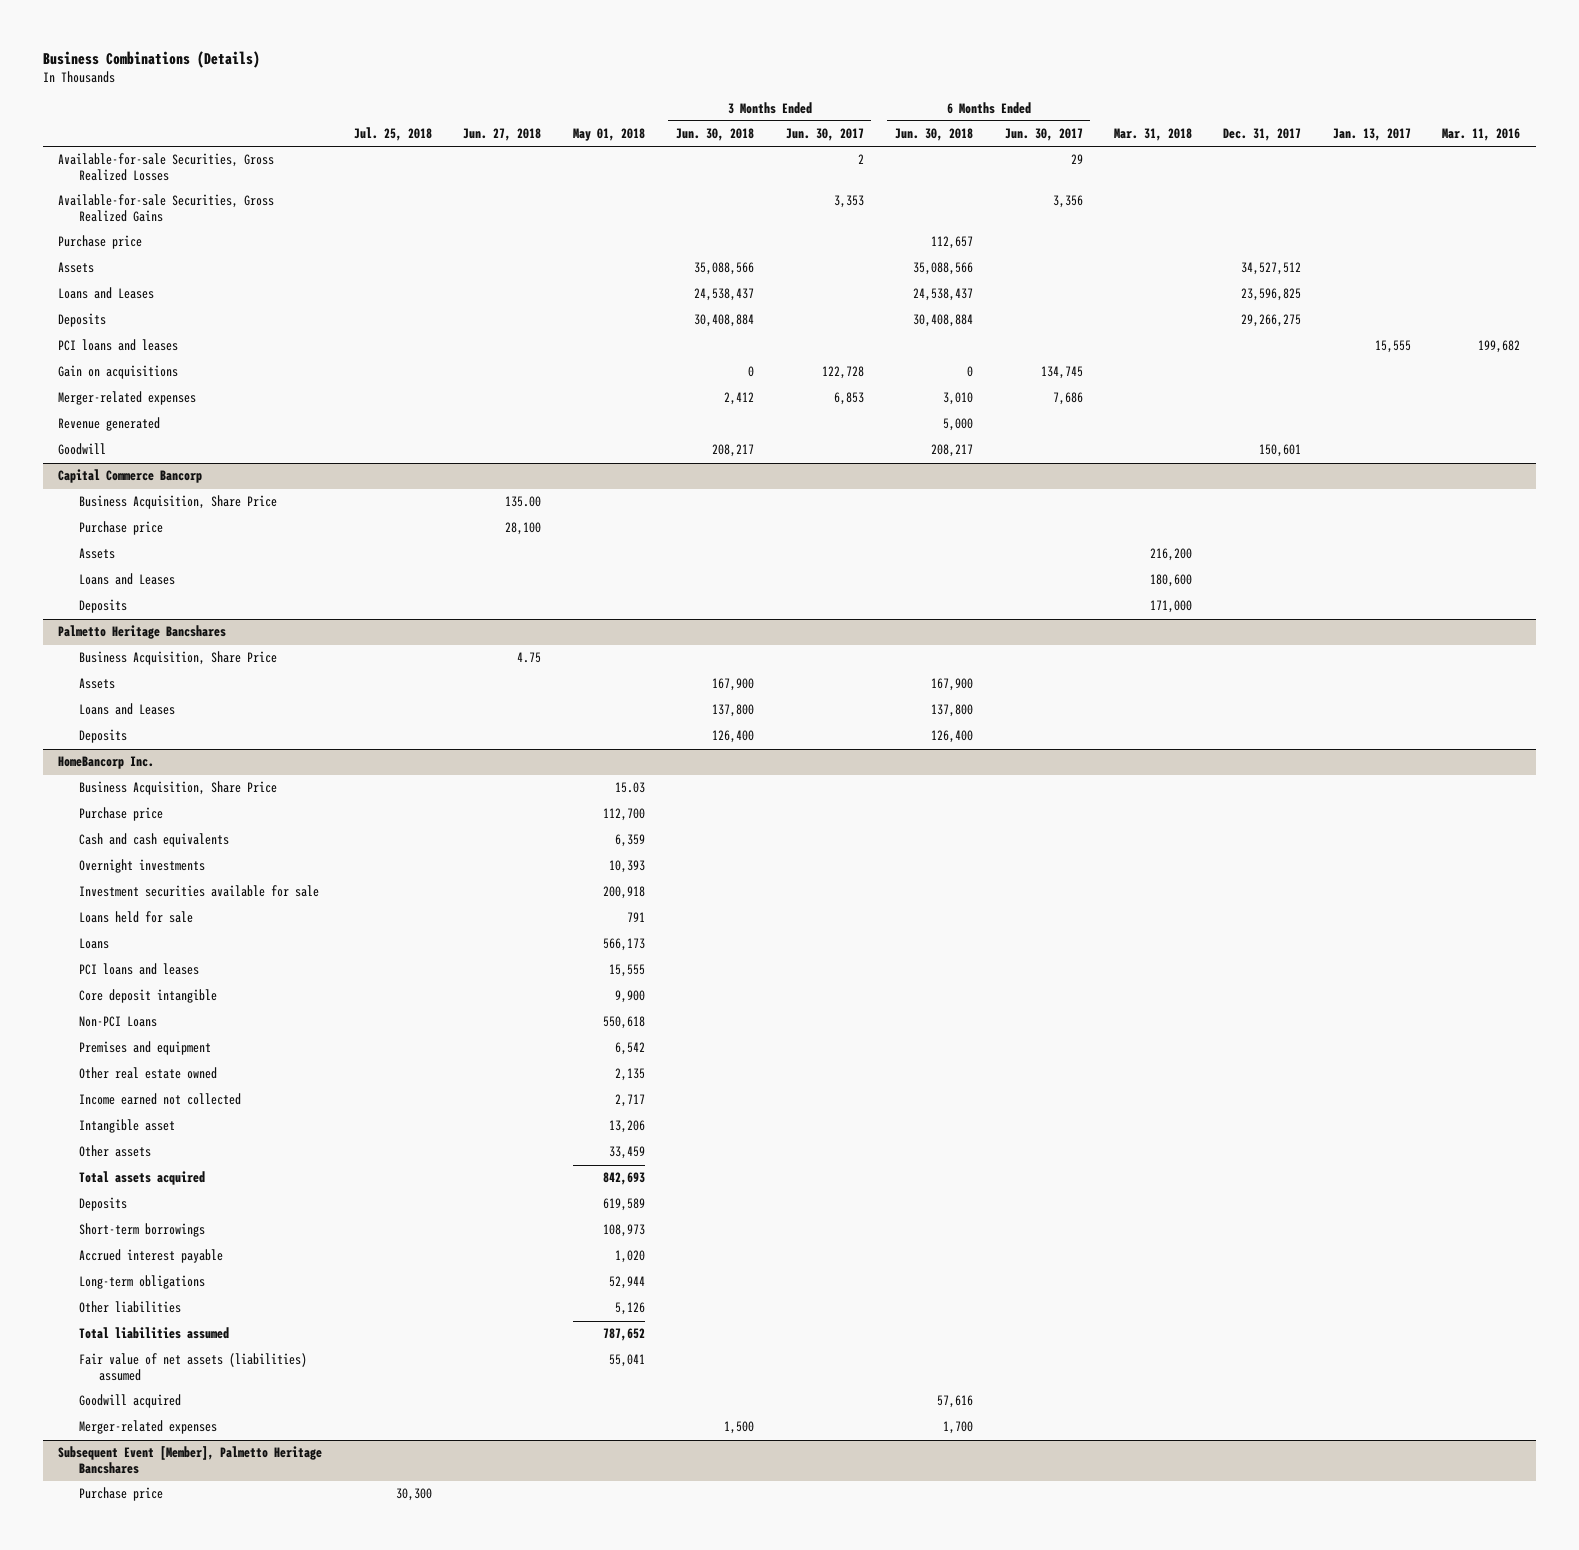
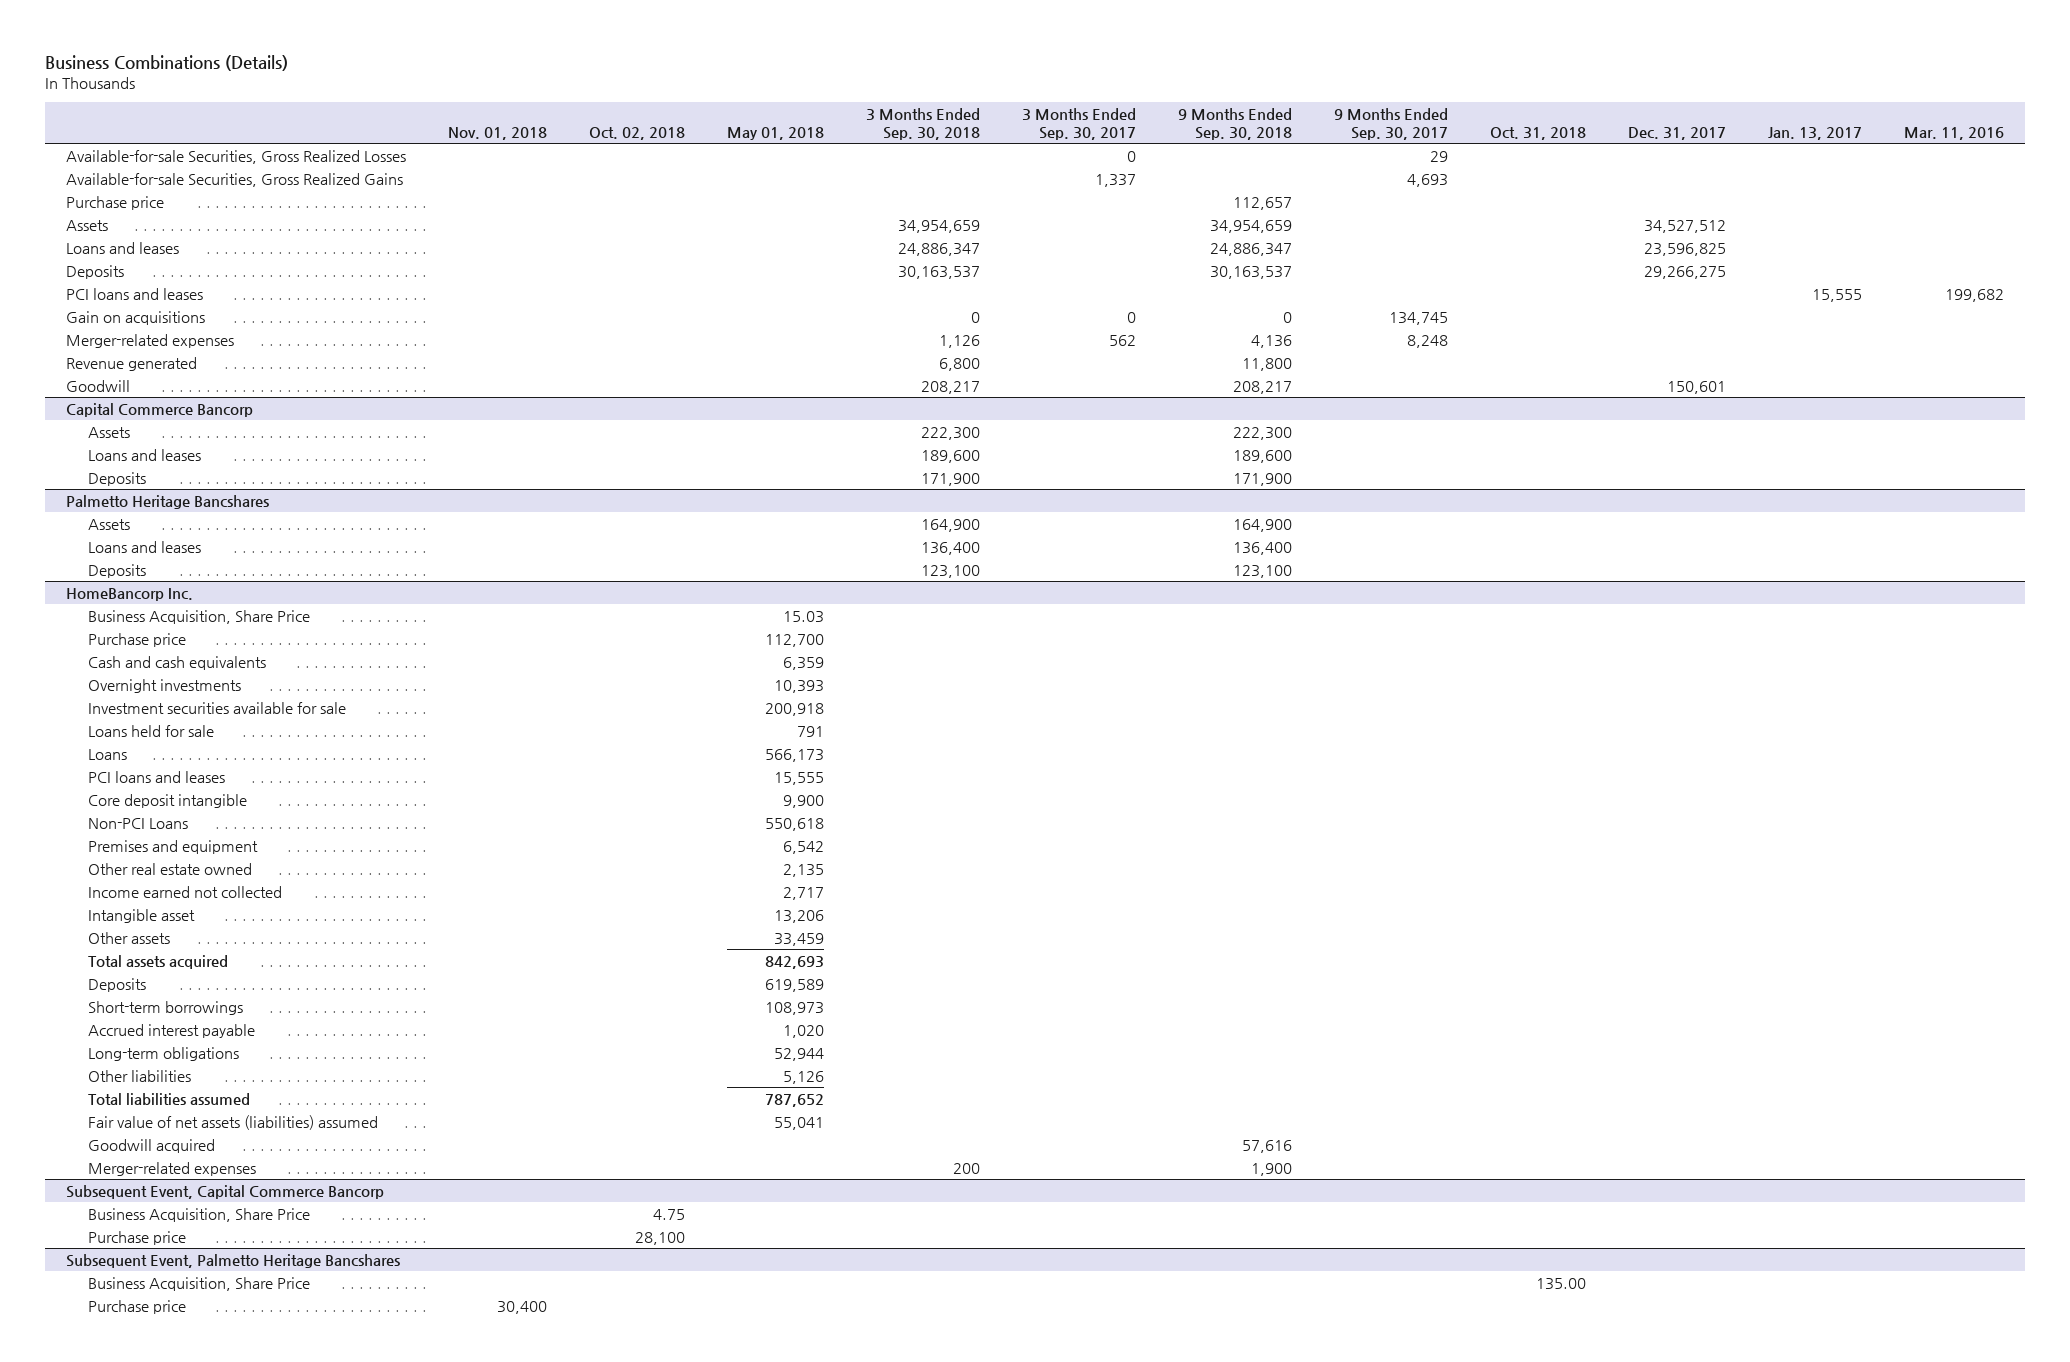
- | Jul. 25, 2018 | Jun. 27, 2018 | May 01, 2018 | 3 Months Ended Jun. 30, 2018 | 3 Months Ended Jun. 30, 2017 | 6 Months Ended Jun. 30, 2018 | 6 Months Ended Jun. 30, 2017 | Mar. 31, 2018 | Dec. 31, 2017 | Jan. 13, 2017 | Mar. 11, 2016
+ | Nov. 01, 2018 | Oct. 02, 2018 | May 01, 2018 | 3 Months Ended Sep. 30, 2018 | 3 Months Ended Sep. 30, 2017 | 9 Months Ended Sep. 30, 2018 | 9 Months Ended Sep. 30, 2017 | Oct. 31, 2018 | Dec. 31, 2017 | Jan. 13, 2017 | Mar. 11, 2016
- Loans and Leases | | | | 24,538,437 | | 24,538,437 | | | 23,596,825 | |
+ Loans and leases | | | | 24,886,347 | | 24,886,347 | | | 23,596,825 | |
@ Capital Commerce Bancorp
- Business Acquisition, Share Price | | 135.00 | | | | | | | | |
- Purchase price | | 28,100 | | | | | | | | |
- Loans and Leases | | | | | | | | 180,600 | | |
+ Loans and leases | | | | 189,600 | | 189,600 | | | | |
@ Palmetto Heritage Bancshares
- Business Acquisition, Share Price | | 4.75 | | | | | | | | |
- Loans and Leases | | | | 137,800 | | 137,800 | | | | |
+ Loans and leases | | | | 136,400 | | 136,400 | | | | |
- Subsequent Event [Member], Palmetto Heritage Bancshares
+ Subsequent Event, Capital Commerce Bancorp
+ Business Acquisition, Share Price | | 4.75 | | | | | | | | |
+ Purchase price | | 28,100 | | | | | | | | |
+ Subsequent Event, Palmetto Heritage Bancshares
+ Business Acquisition, Share Price | | | | | | | | 135.00 | | |

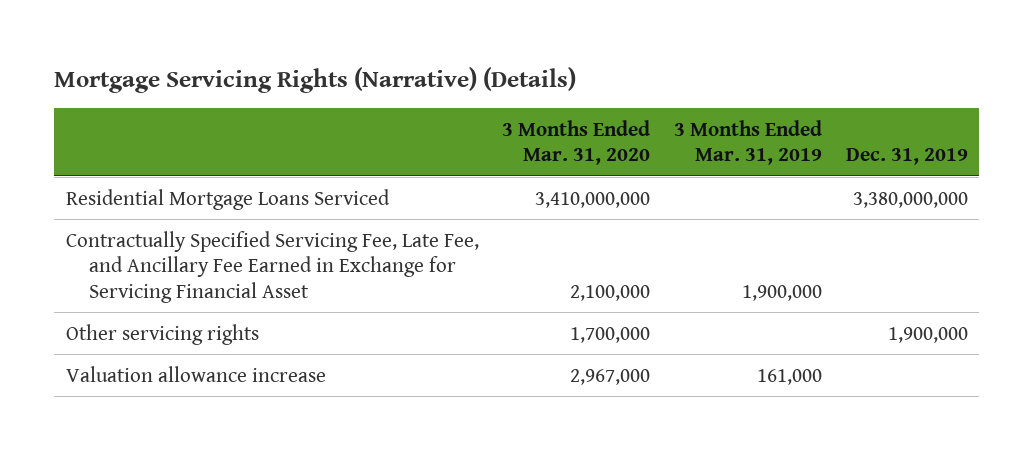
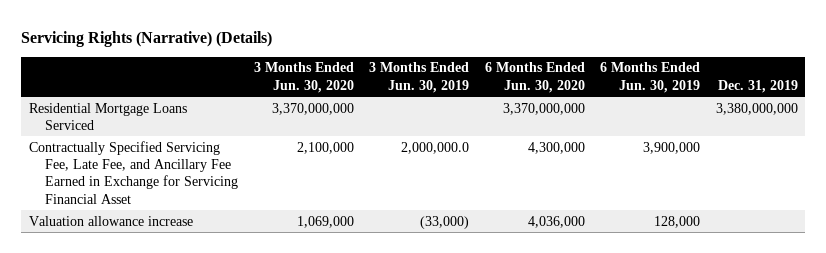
- Mortgage Servicing Rights (Narrative) (Details)
+ Servicing Rights (Narrative) (Details)
- | 3 Months Ended Mar. 31, 2020 | 3 Months Ended Mar. 31, 2019 | Dec. 31, 2019
+ | 3 Months Ended Jun. 30, 2020 | 3 Months Ended Jun. 30, 2019 | 6 Months Ended Jun. 30, 2020 | 6 Months Ended Jun. 30, 2019 | Dec. 31, 2019
- Other servicing rights | 1,700,000 | | 1,900,000

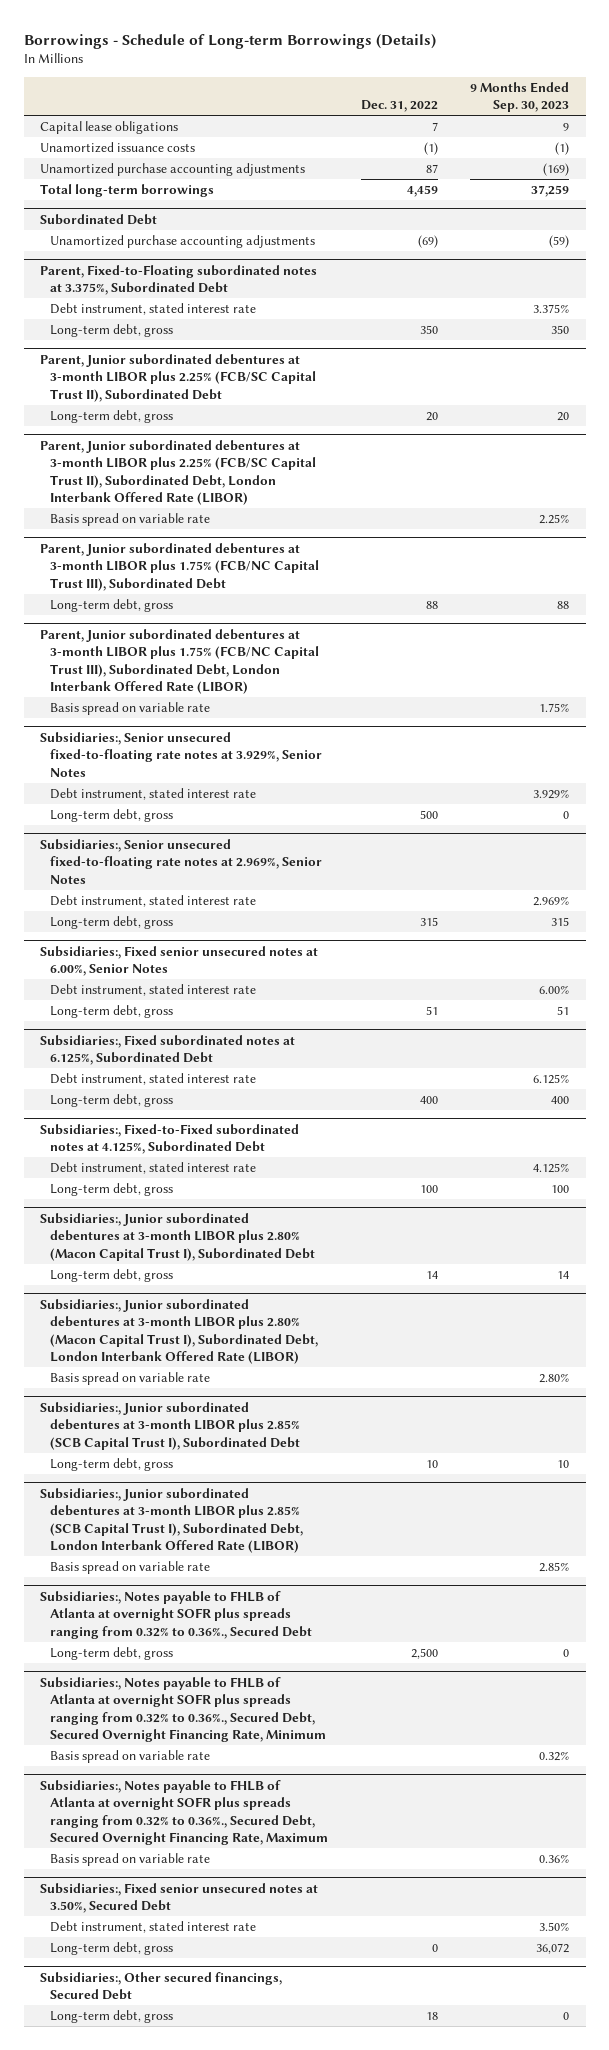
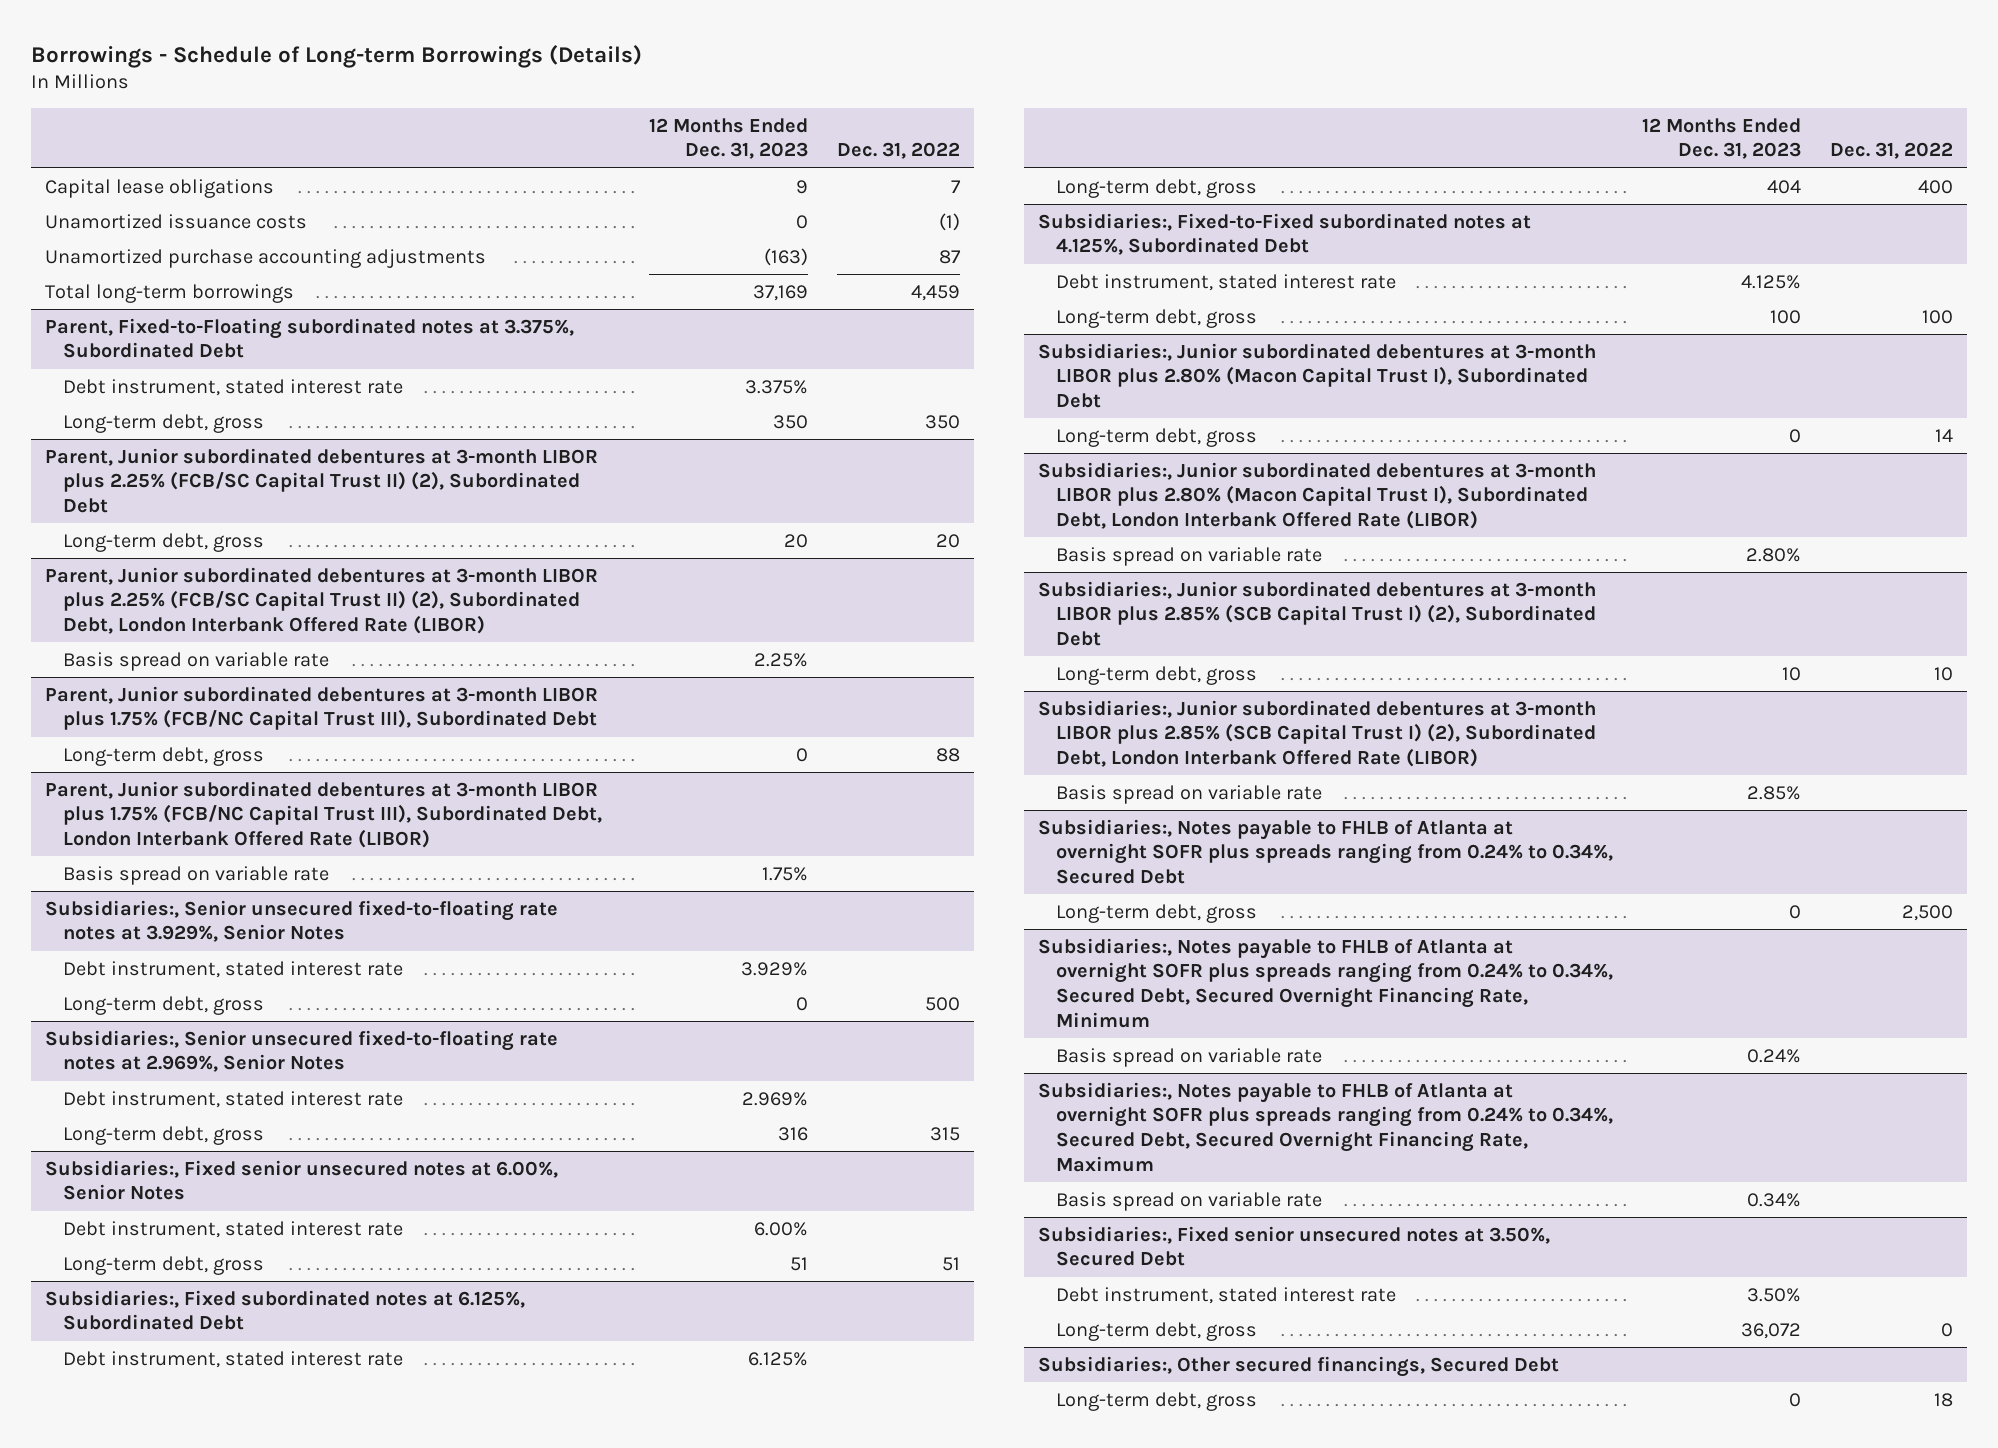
- | Dec. 31, 2022 | 9 Months Ended Sep. 30, 2023
+ | 12 Months Ended Dec. 31, 2023 | Dec. 31, 2022
- Subordinated Debt
- Unamortized purchase accounting adjustments | (69) | (59)
- Parent, Junior subordinated debentures at 3-month LIBOR plus 2.25% (FCB/SC Capital Trust II), Subordinated Debt
+ Parent, Junior subordinated debentures at 3-month LIBOR plus 2.25% (FCB/SC Capital Trust II) (2), Subordinated Debt
- Parent, Junior subordinated debentures at 3-month LIBOR plus 2.25% (FCB/SC Capital Trust II), Subordinated Debt, London Interbank Offered Rate (LIBOR)
+ Parent, Junior subordinated debentures at 3-month LIBOR plus 2.25% (FCB/SC Capital Trust II) (2), Subordinated Debt, London Interbank Offered Rate (LIBOR)
- Subsidiaries:, Junior subordinated debentures at 3-month LIBOR plus 2.85% (SCB Capital Trust I), Subordinated Debt
+ Subsidiaries:, Junior subordinated debentures at 3-month LIBOR plus 2.85% (SCB Capital Trust I) (2), Subordinated Debt
- Subsidiaries:, Junior subordinated debentures at 3-month LIBOR plus 2.85% (SCB Capital Trust I), Subordinated Debt, London Interbank Offered Rate (LIBOR)
+ Subsidiaries:, Junior subordinated debentures at 3-month LIBOR plus 2.85% (SCB Capital Trust I) (2), Subordinated Debt, London Interbank Offered Rate (LIBOR)
- Subsidiaries:, Notes payable to FHLB of Atlanta at overnight SOFR plus spreads ranging from 0.32% to 0.36%., Secured Debt
+ Subsidiaries:, Notes payable to FHLB of Atlanta at overnight SOFR plus spreads ranging from 0.24% to 0.34%, Secured Debt
- Subsidiaries:, Notes payable to FHLB of Atlanta at overnight SOFR plus spreads ranging from 0.32% to 0.36%., Secured Debt, Secured Overnight Financing Rate, Minimum
+ Subsidiaries:, Notes payable to FHLB of Atlanta at overnight SOFR plus spreads ranging from 0.24% to 0.34%, Secured Debt, Secured Overnight Financing Rate, Minimum
- Subsidiaries:, Notes payable to FHLB of Atlanta at overnight SOFR plus spreads ranging from 0.32% to 0.36%., Secured Debt, Secured Overnight Financing Rate, Maximum
+ Subsidiaries:, Notes payable to FHLB of Atlanta at overnight SOFR plus spreads ranging from 0.24% to 0.34%, Secured Debt, Secured Overnight Financing Rate, Maximum

